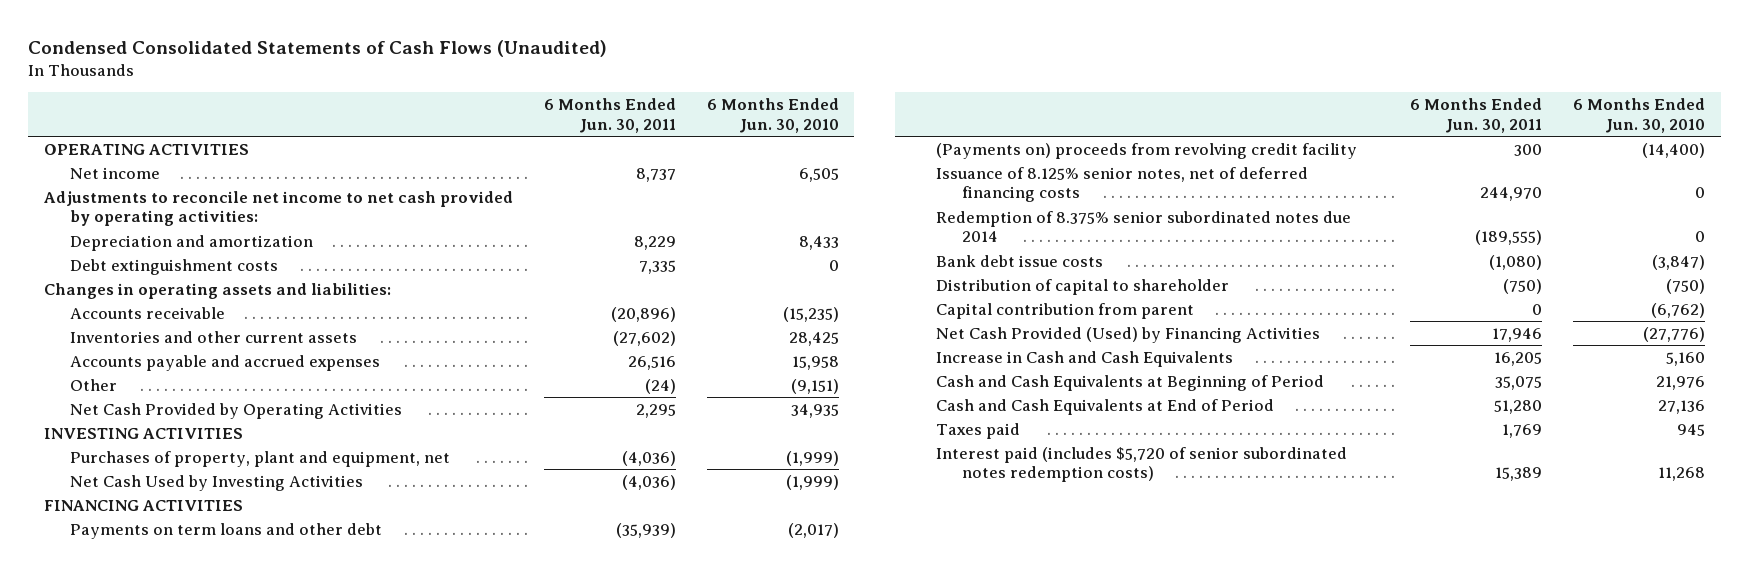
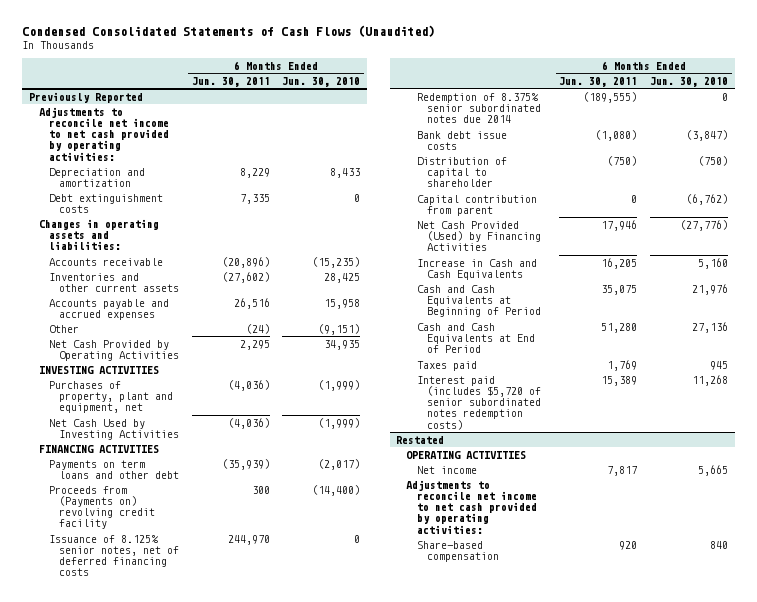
- OPERATING ACTIVITIES
- Net income | 8,737 | 6,505
+ Previously Reported
- (Payments on) proceeds from revolving credit facility | 300 | (14,400)
+ Proceeds from (Payments on) revolving credit facility | 300 | (14,400)
+ Restated
+ OPERATING ACTIVITIES
+ Net income | 7,817 | 5,665
+ Adjustments to reconcile net income to net cash provided by operating activities:
+ Share-based compensation | 920 | 840

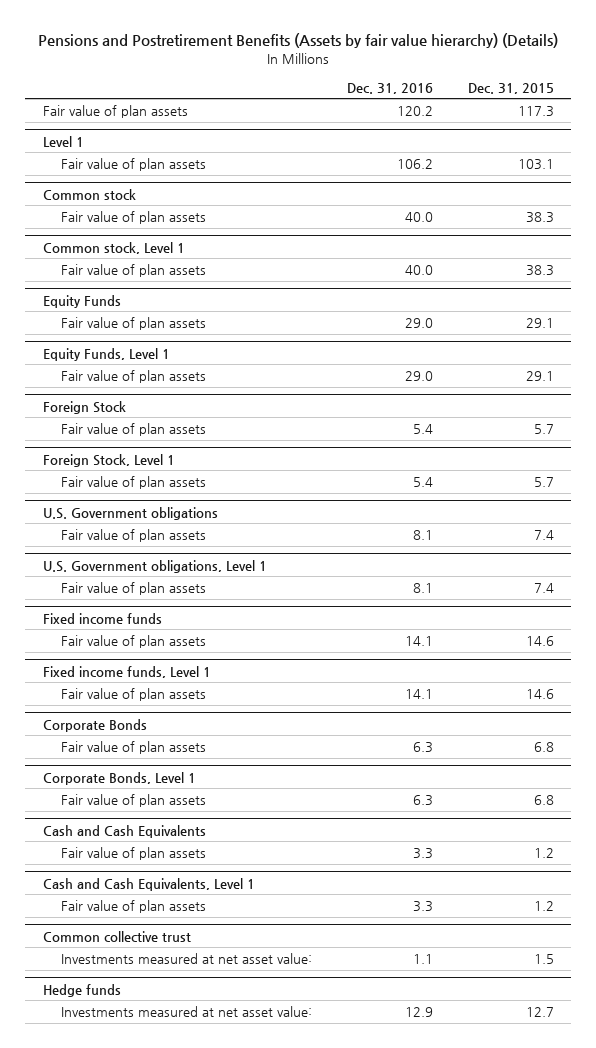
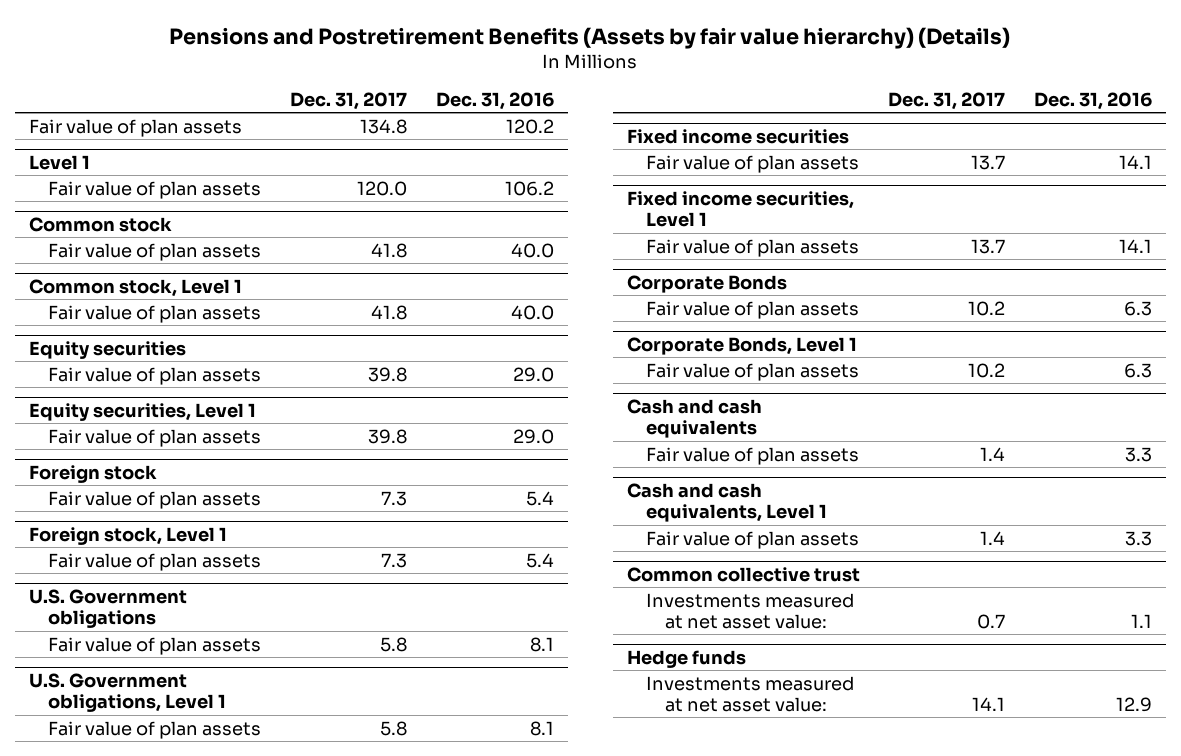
- | Dec. 31, 2016 | Dec. 31, 2015
+ | Dec. 31, 2017 | Dec. 31, 2016
- Equity Funds
+ Equity securities
- Equity Funds, Level 1
+ Equity securities, Level 1
- Foreign Stock
+ Foreign stock
- Foreign Stock, Level 1
+ Foreign stock, Level 1
- Fixed income funds
+ Fixed income securities
- Fixed income funds, Level 1
+ Fixed income securities, Level 1
- Cash and Cash Equivalents
+ Cash and cash equivalents
- Cash and Cash Equivalents, Level 1
+ Cash and cash equivalents, Level 1

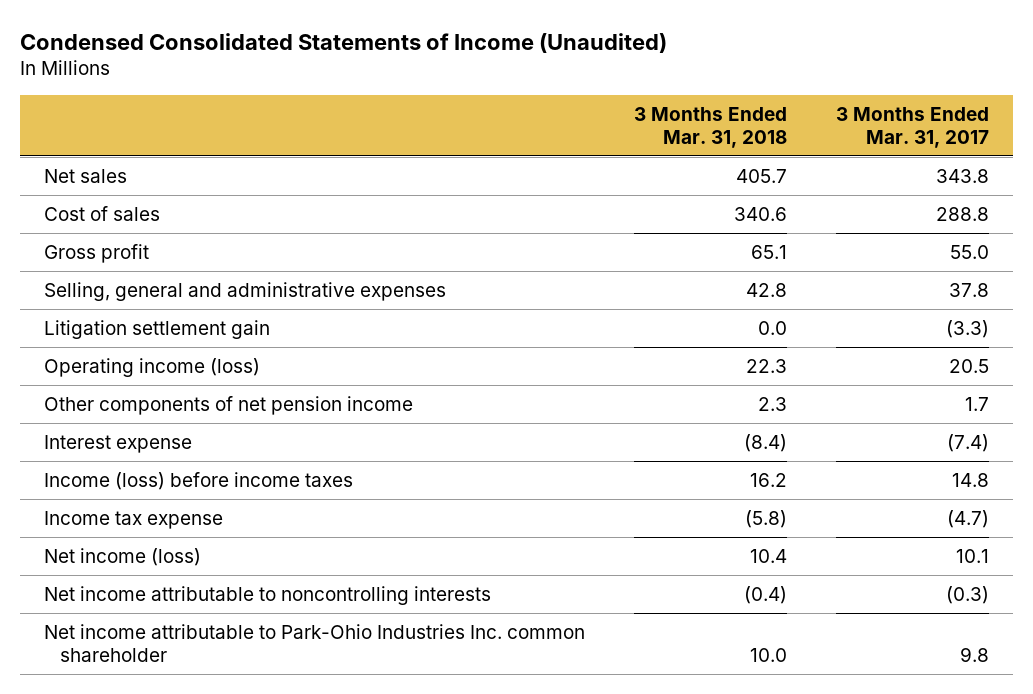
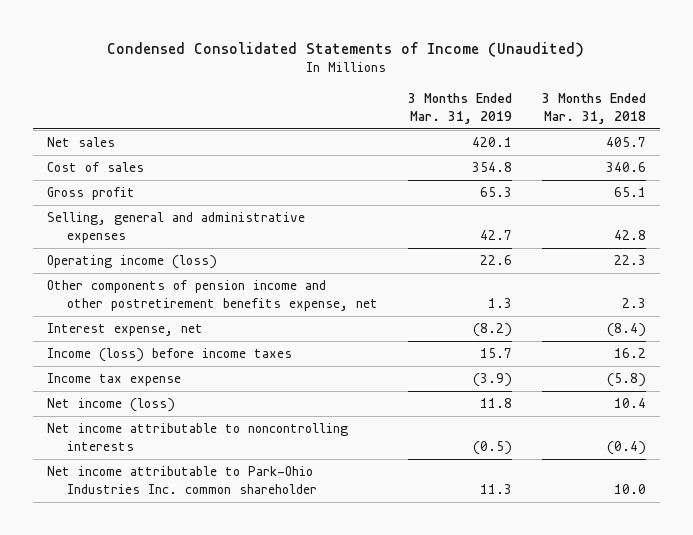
- | 3 Months Ended Mar. 31, 2018 | 3 Months Ended Mar. 31, 2017
+ | 3 Months Ended Mar. 31, 2019 | 3 Months Ended Mar. 31, 2018
- Litigation settlement gain | 0.0 | (3.3)
- Other components of net pension income | 2.3 | 1.7
- Interest expense | (8.4) | (7.4)
+ Other components of pension income and other postretirement benefits expense, net | 1.3 | 2.3
+ Interest expense, net | (8.2) | (8.4)

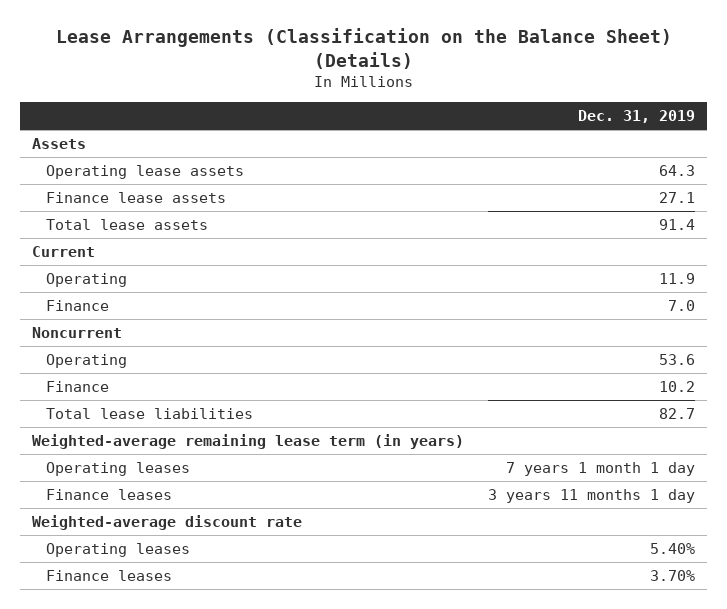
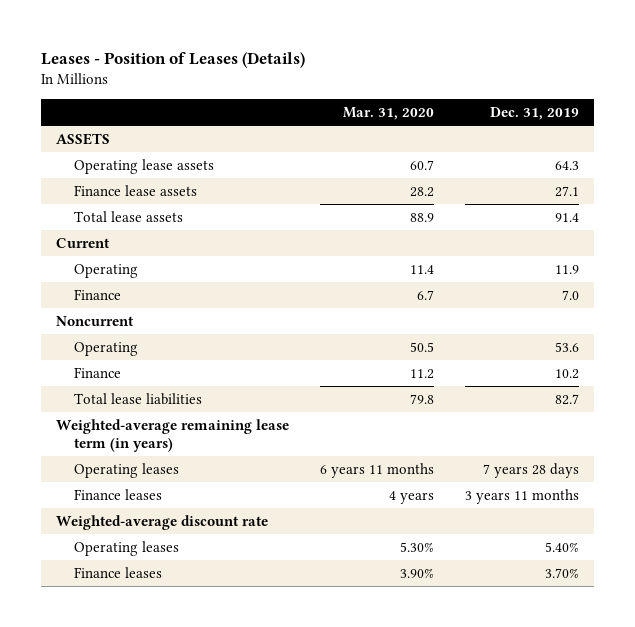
- Lease Arrangements (Classification on the Balance Sheet) (Details)
+ Leases - Position of Leases (Details)
- | Dec. 31, 2019
+ | Mar. 31, 2020 | Dec. 31, 2019
- Assets
+ ASSETS
- Operating leases | 7 years 1 month 1 day
- Finance leases | 3 years 11 months 1 day
+ Operating leases | 6 years 11 months | 7 years 28 days
+ Finance leases | 4 years | 3 years 11 months

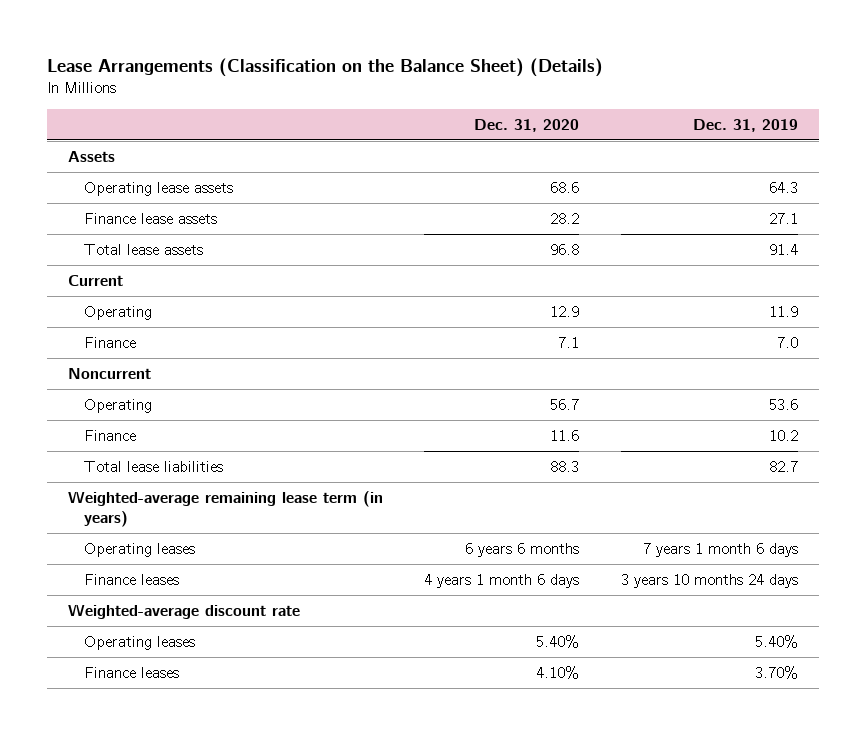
- Leases - Position of Leases (Details)
+ Lease Arrangements (Classification on the Balance Sheet) (Details)
- | Mar. 31, 2020 | Dec. 31, 2019
+ | Dec. 31, 2020 | Dec. 31, 2019
- ASSETS
+ Assets
- Operating leases | 6 years 11 months | 7 years 28 days
- Finance leases | 4 years | 3 years 11 months
+ Operating leases | 6 years 6 months | 7 years 1 month 6 days
+ Finance leases | 4 years 1 month 6 days | 3 years 10 months 24 days

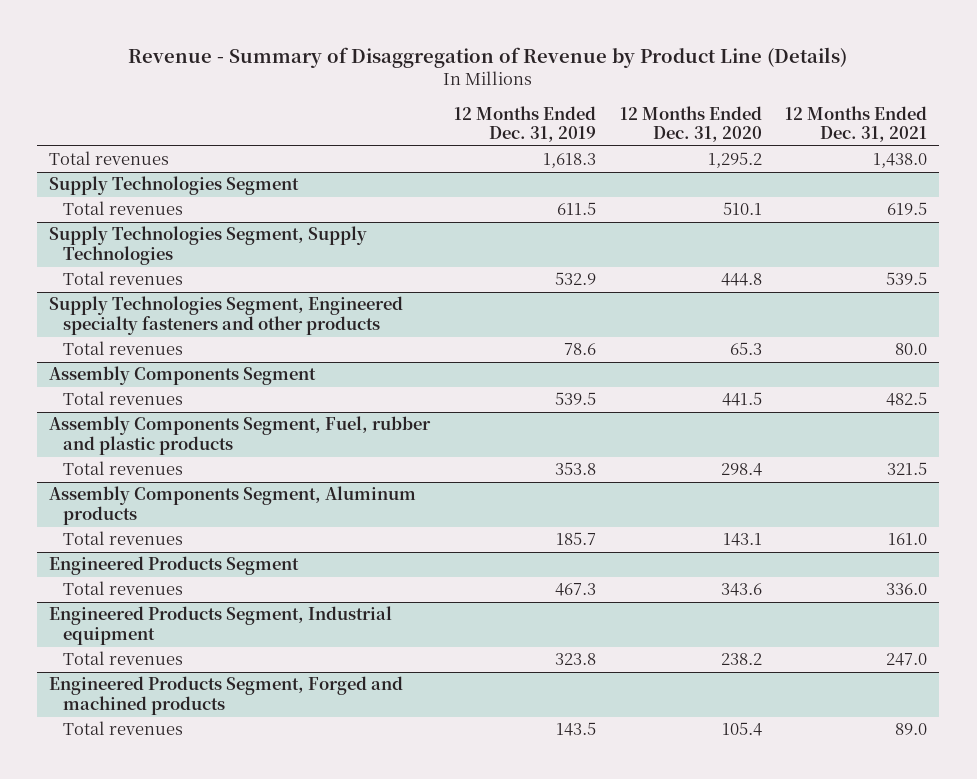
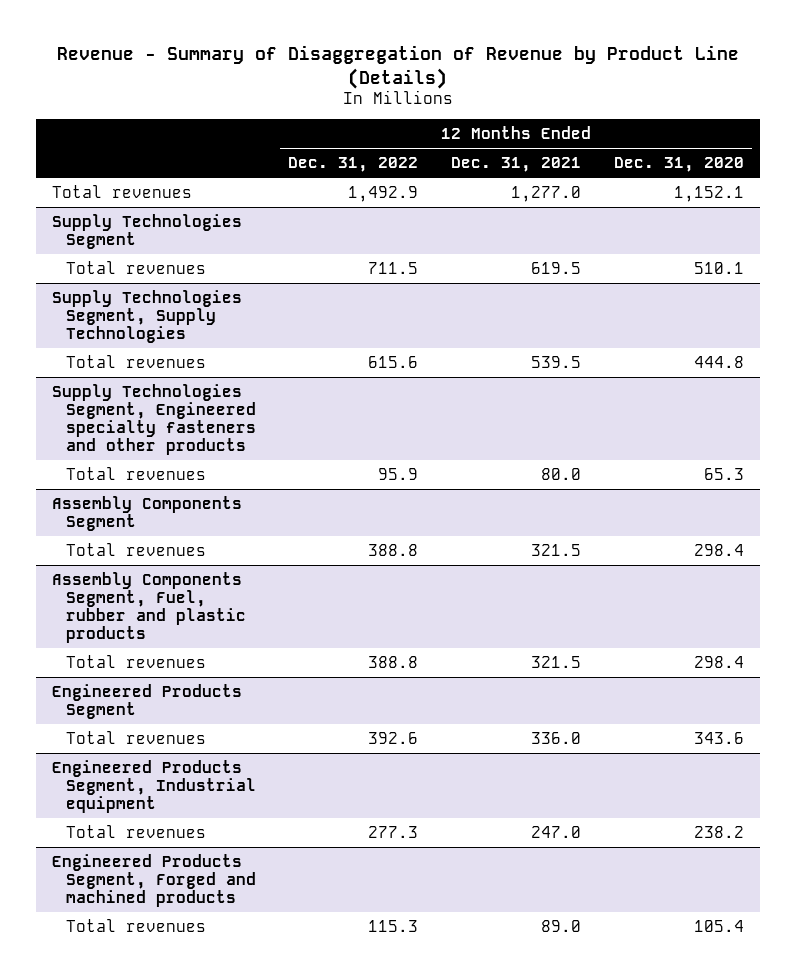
- | 12 Months Ended Dec. 31, 2019 | 12 Months Ended Dec. 31, 2020 | 12 Months Ended Dec. 31, 2021
+ | 12 Months Ended Dec. 31, 2022 | 12 Months Ended Dec. 31, 2021 | 12 Months Ended Dec. 31, 2020
- Total revenues | 1,618.3 | 1,295.2 | 1,438.0
+ Total revenues | 1,492.9 | 1,277.0 | 1,152.1
@ Assembly Components Segment
- Total revenues | 539.5 | 441.5 | 482.5
+ Total revenues | 388.8 | 321.5 | 298.4
- Assembly Components Segment, Aluminum products
- Total revenues | 185.7 | 143.1 | 161.0

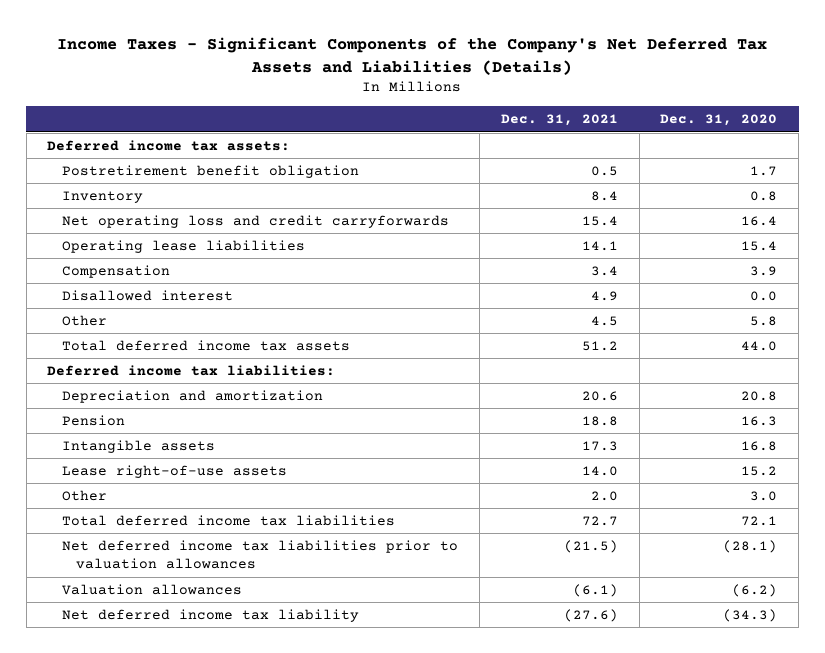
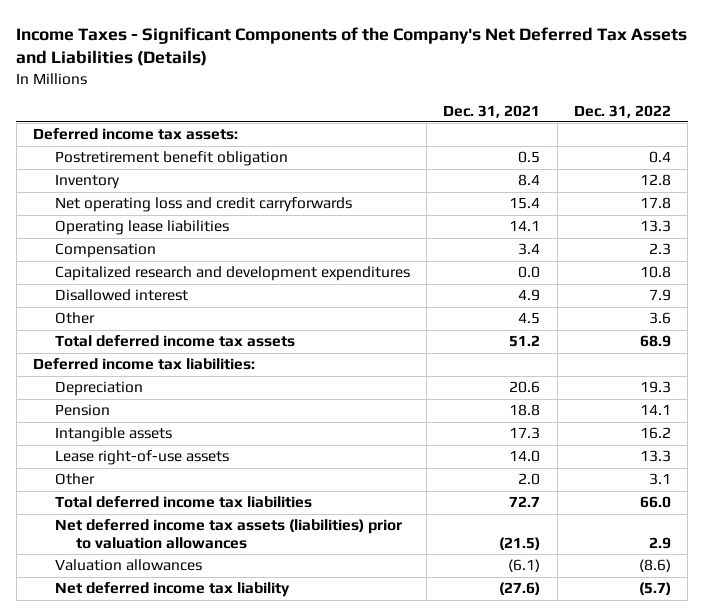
- | Dec. 31, 2021 | Dec. 31, 2020
+ | Dec. 31, 2021 | Dec. 31, 2022
+ Capitalized research and development expenditures | 0.0 | 10.8
- Depreciation and amortization | 20.6 | 20.8
+ Depreciation | 20.6 | 19.3
- Net deferred income tax liabilities prior to valuation allowances | (21.5) | (28.1)
+ Net deferred income tax assets (liabilities) prior to valuation allowances | (21.5) | 2.9

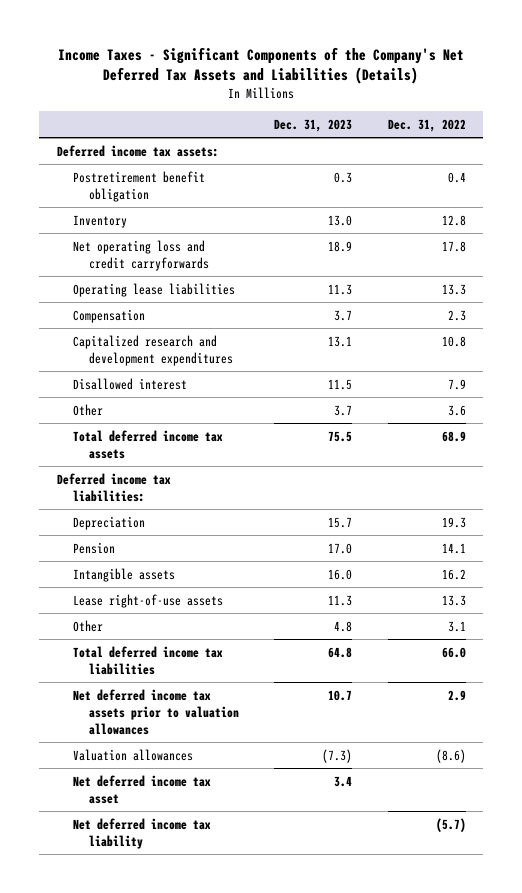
- | Dec. 31, 2021 | Dec. 31, 2022
+ | Dec. 31, 2023 | Dec. 31, 2022
- Net deferred income tax assets (liabilities) prior to valuation allowances | (21.5) | 2.9
+ Net deferred income tax assets prior to valuation allowances | 10.7 | 2.9
+ Net deferred income tax asset | 3.4 |

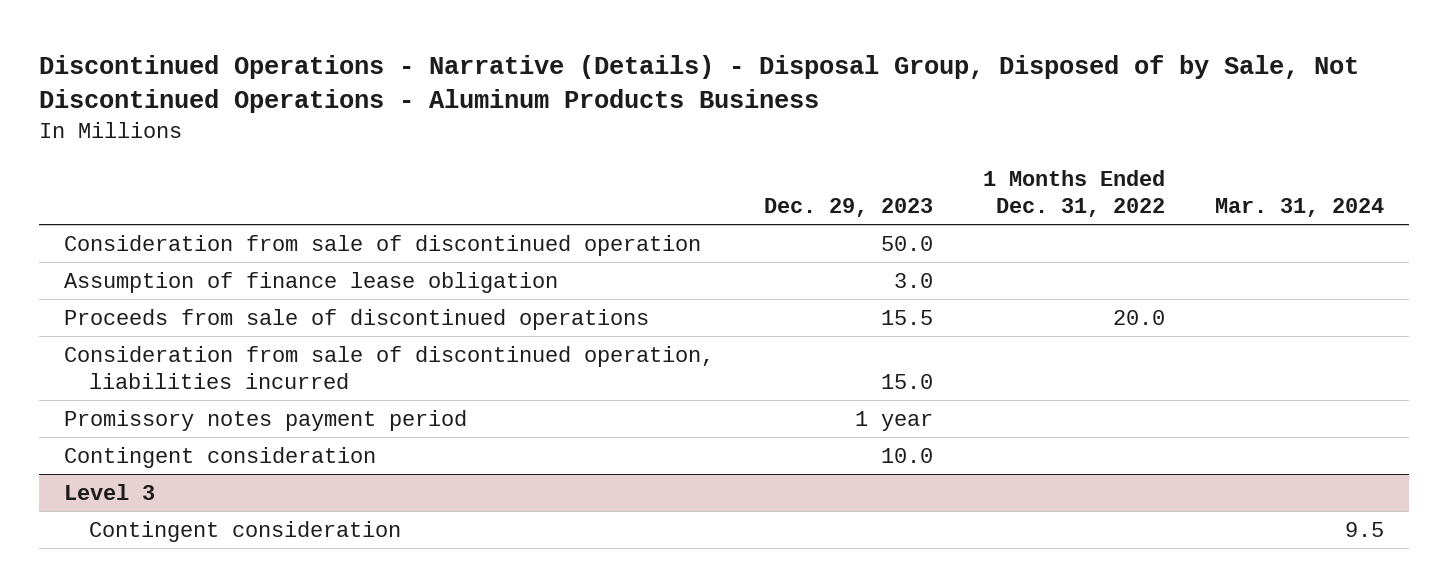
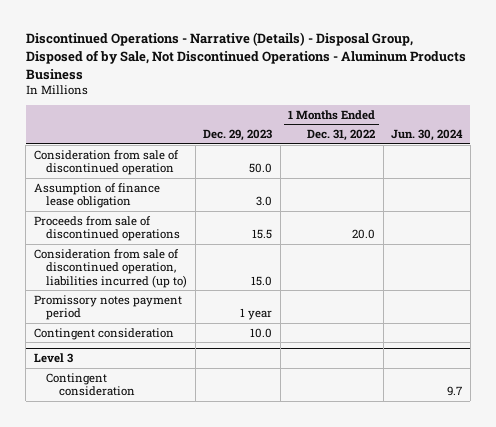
- | Dec. 29, 2023 | 1 Months Ended Dec. 31, 2022 | Mar. 31, 2024
+ | Dec. 29, 2023 | 1 Months Ended Dec. 31, 2022 | Jun. 30, 2024
- Consideration from sale of discontinued operation, liabilities incurred | 15.0 | |
+ Consideration from sale of discontinued operation, liabilities incurred (up to) | 15.0 | |

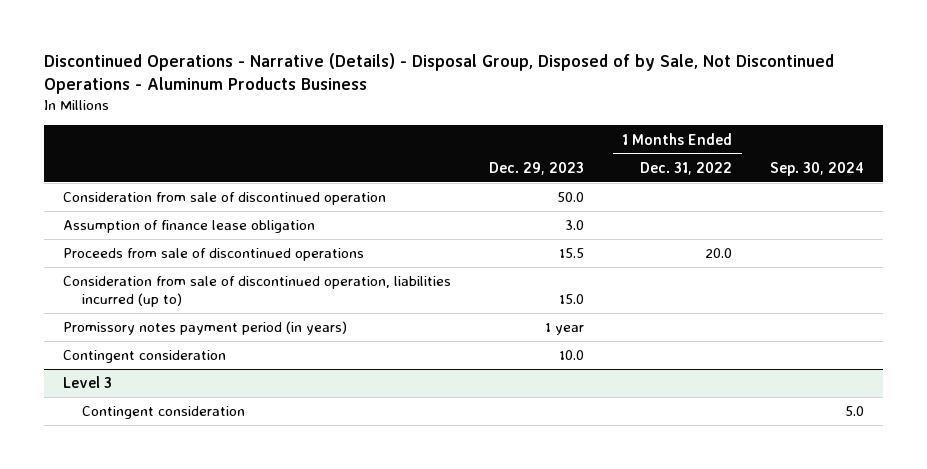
- | Dec. 29, 2023 | 1 Months Ended Dec. 31, 2022 | Jun. 30, 2024
+ | Dec. 29, 2023 | 1 Months Ended Dec. 31, 2022 | Sep. 30, 2024
- Promissory notes payment period | 1 year | |
+ Promissory notes payment period (in years) | 1 year | |

